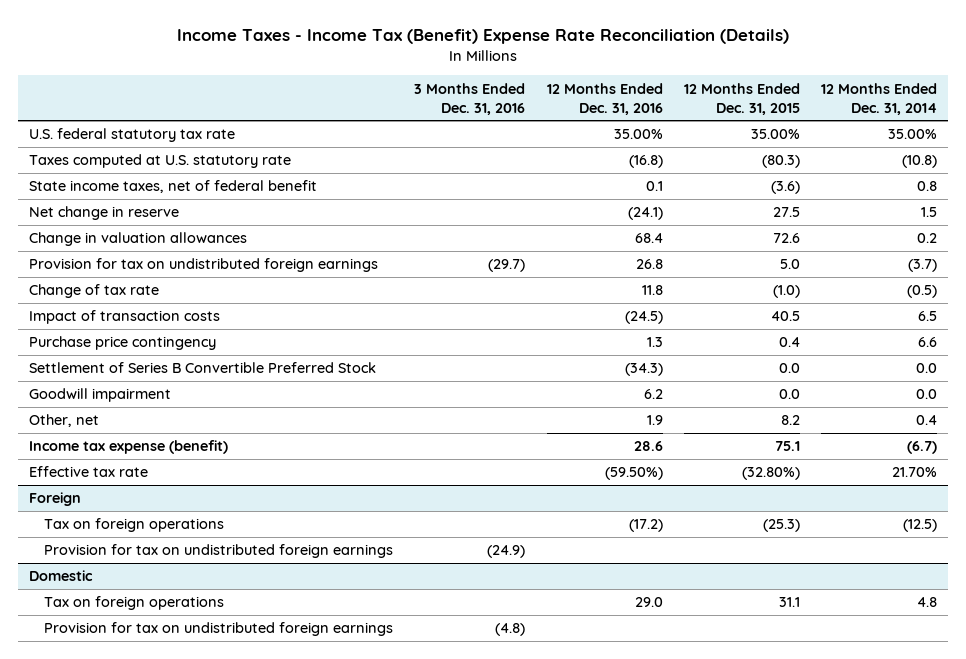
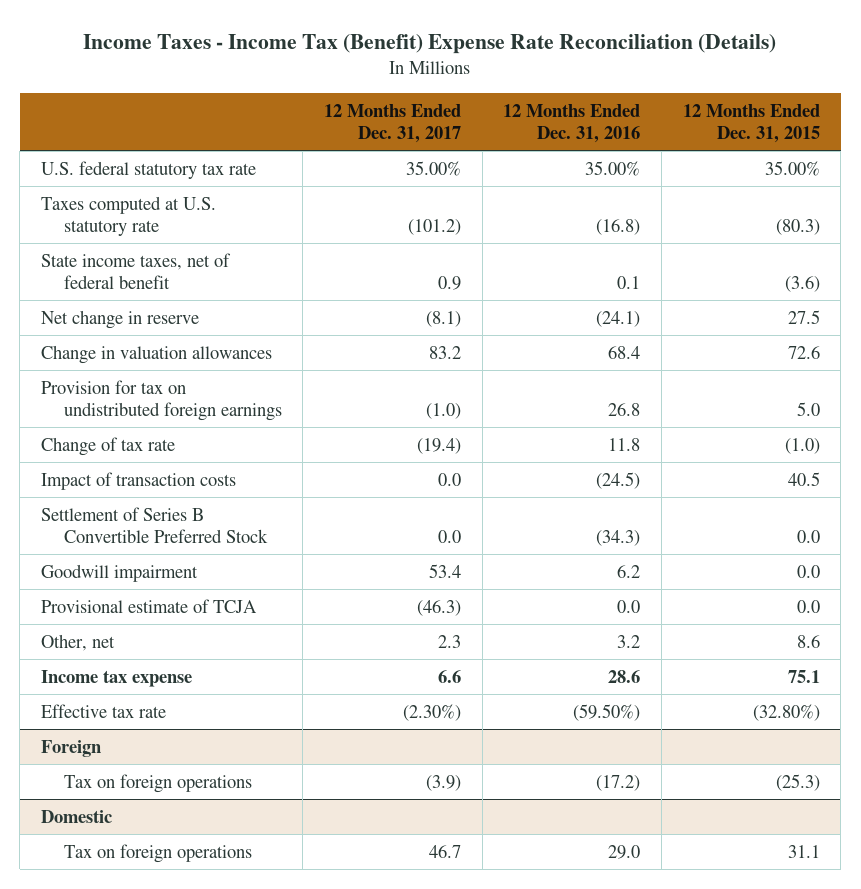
- | 3 Months Ended Dec. 31, 2016 | 12 Months Ended Dec. 31, 2016 | 12 Months Ended Dec. 31, 2015 | 12 Months Ended Dec. 31, 2014
+ | 12 Months Ended Dec. 31, 2017 | 12 Months Ended Dec. 31, 2016 | 12 Months Ended Dec. 31, 2015
- Purchase price contingency | | 1.3 | 0.4 | 6.6
- Other, net | | 1.9 | 8.2 | 0.4
- Income tax expense (benefit) | | 28.6 | 75.1 | (6.7)
+ Provisional estimate of TCJA | (46.3) | 0.0 | 0.0
+ Other, net | 2.3 | 3.2 | 8.6
+ Income tax expense | 6.6 | 28.6 | 75.1
@ Foreign
- Provision for tax on undistributed foreign earnings | (24.9) | | |
@ Domestic
- Provision for tax on undistributed foreign earnings | (4.8) | | |

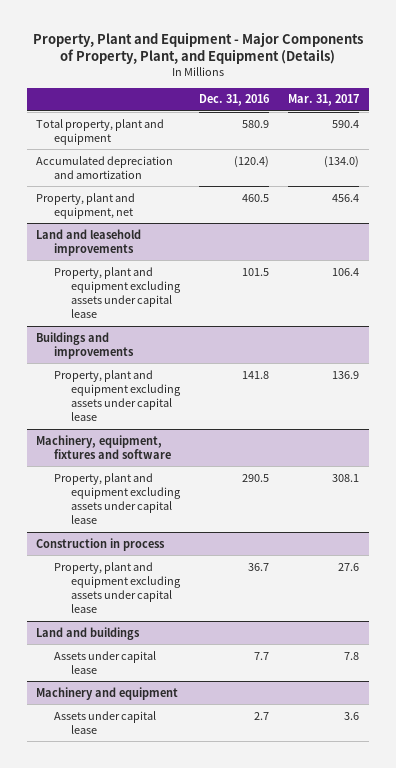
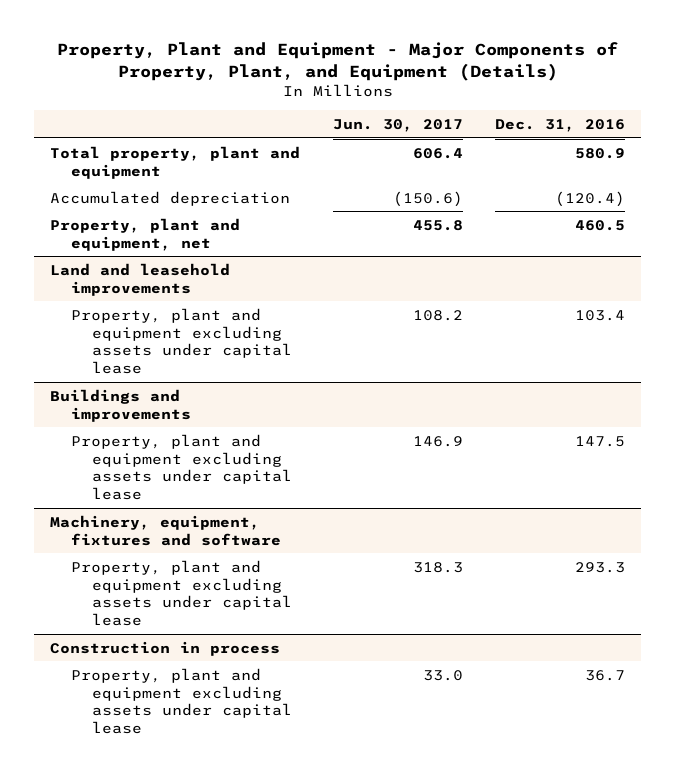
- | Dec. 31, 2016 | Mar. 31, 2017
+ | Jun. 30, 2017 | Dec. 31, 2016
- Accumulated depreciation and amortization | (120.4) | (134.0)
+ Accumulated depreciation | (150.6) | (120.4)
@ Land and leasehold improvements
- Property, plant and equipment excluding assets under capital lease | 101.5 | 106.4
+ Property, plant and equipment excluding assets under capital lease | 108.2 | 103.4
@ Buildings and improvements
- Property, plant and equipment excluding assets under capital lease | 141.8 | 136.9
+ Property, plant and equipment excluding assets under capital lease | 146.9 | 147.5
@ Machinery, equipment, fixtures and software
- Property, plant and equipment excluding assets under capital lease | 290.5 | 308.1
+ Property, plant and equipment excluding assets under capital lease | 318.3 | 293.3
- Land and buildings
- Assets under capital lease | 7.7 | 7.8
- Machinery and equipment
- Assets under capital lease | 2.7 | 3.6

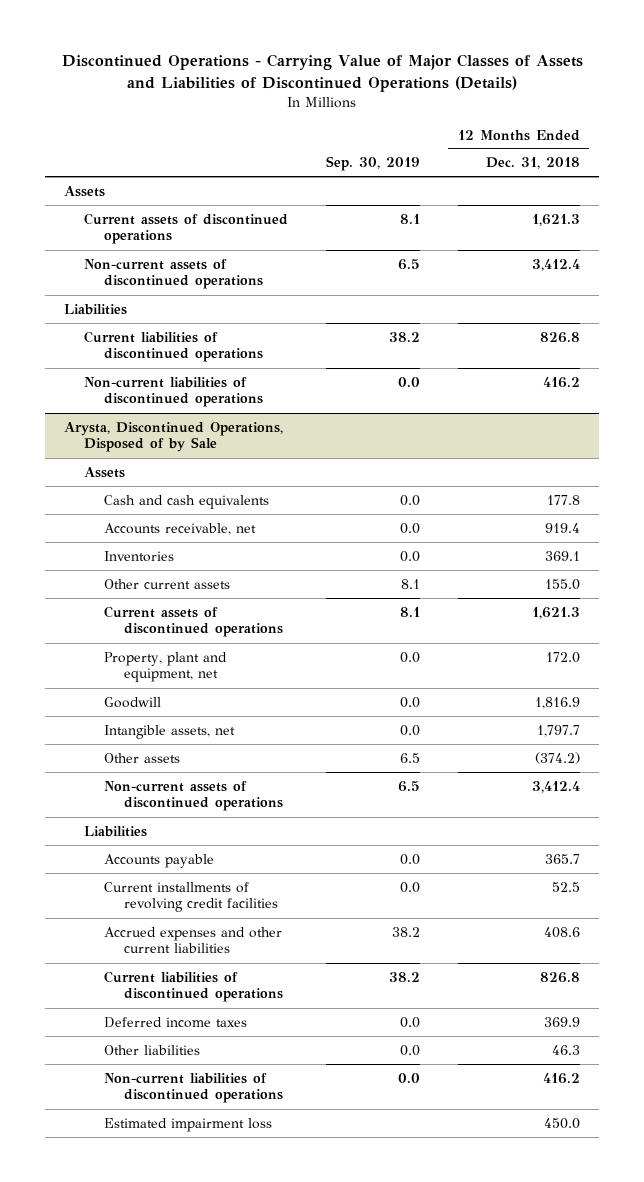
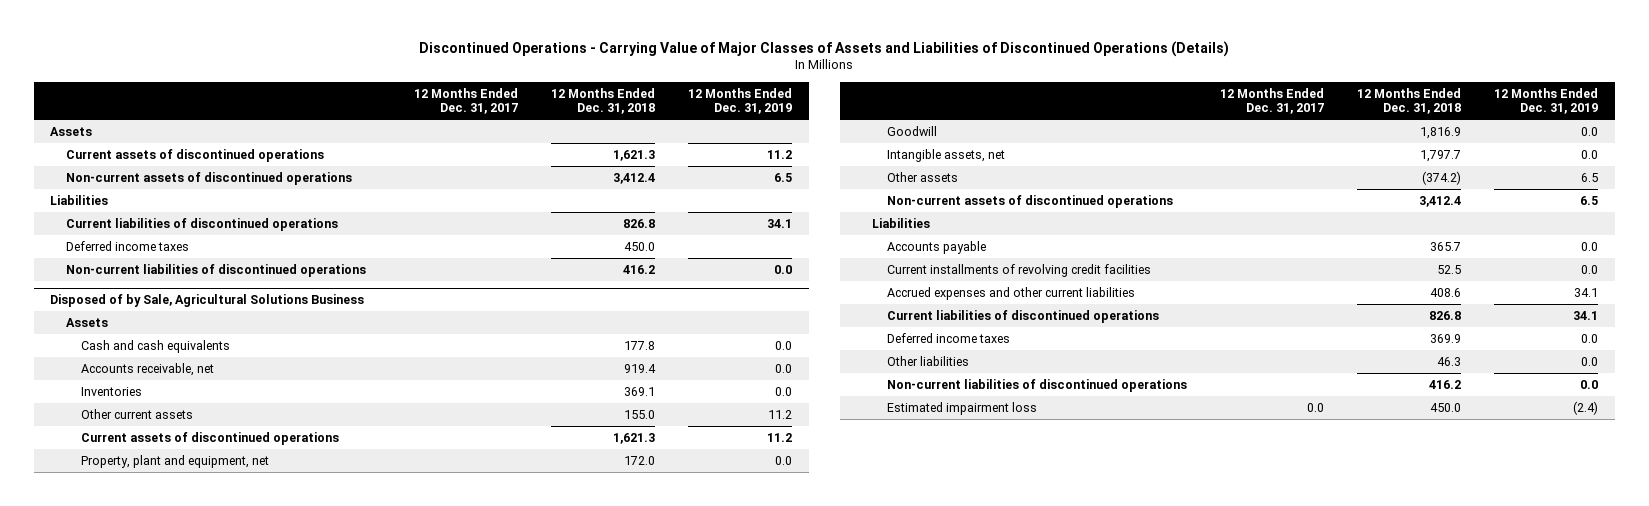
- | Sep. 30, 2019 | 12 Months Ended Dec. 31, 2018
+ | 12 Months Ended Dec. 31, 2017 | 12 Months Ended Dec. 31, 2018 | 12 Months Ended Dec. 31, 2019
+ Deferred income taxes | | 450.0 |
- Arysta, Discontinued Operations, Disposed of by Sale
+ Disposed of by Sale, Agricultural Solutions Business

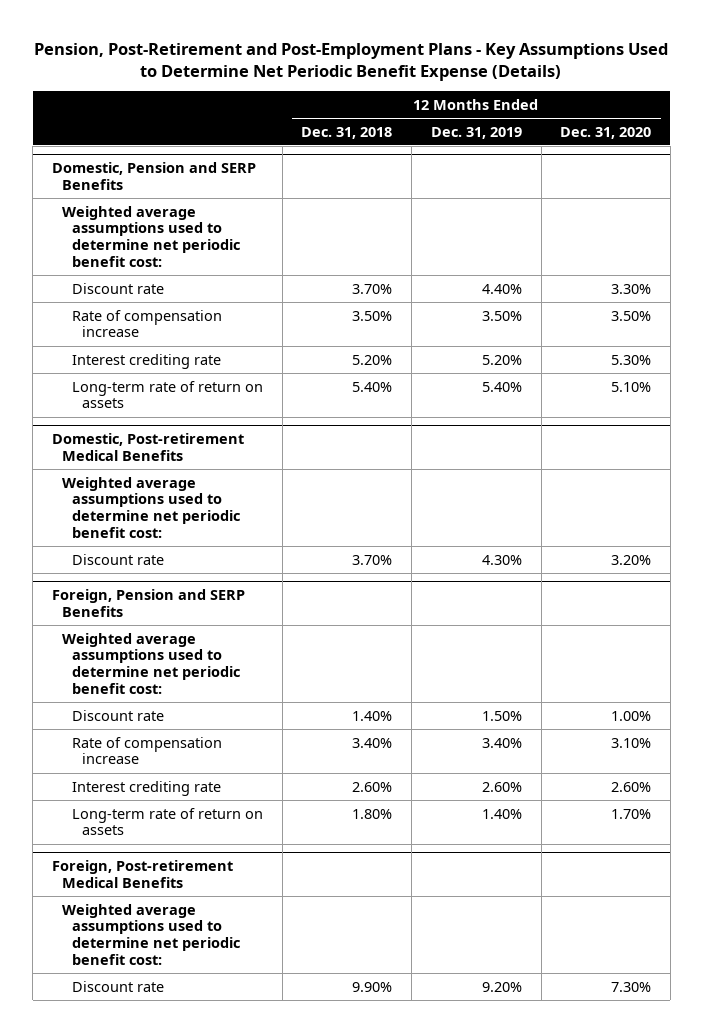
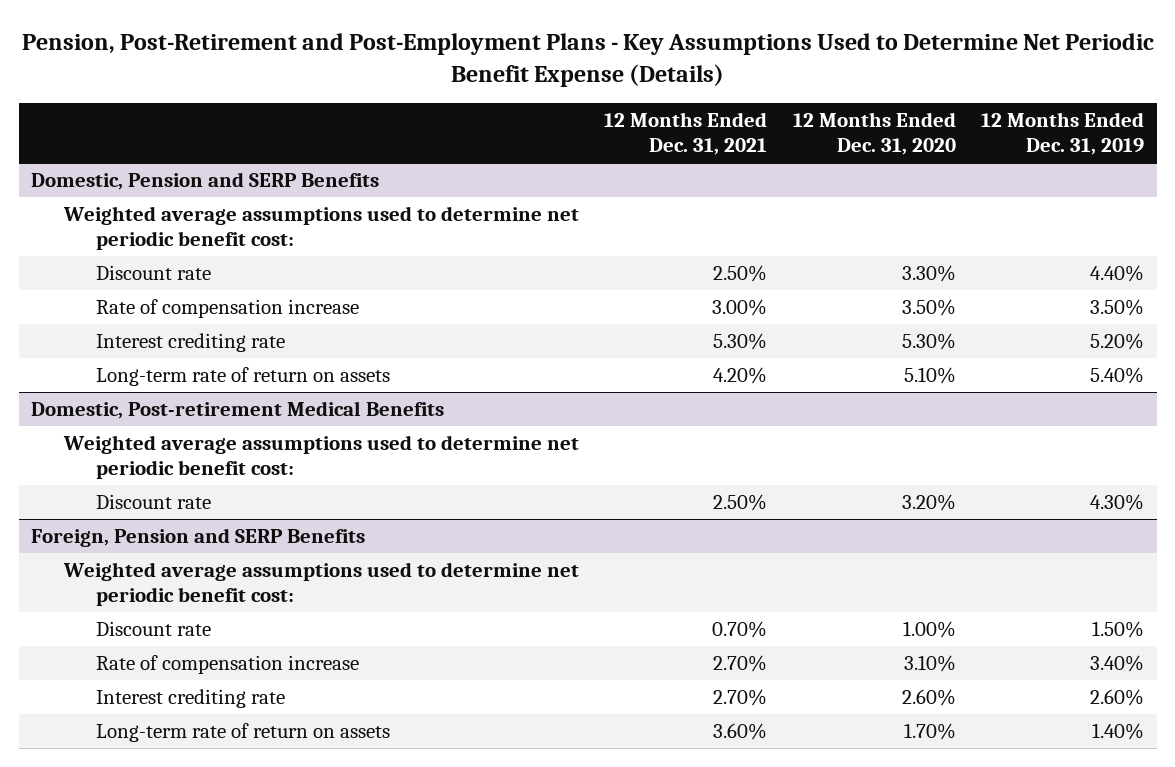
- | 12 Months Ended Dec. 31, 2018 | 12 Months Ended Dec. 31, 2019 | 12 Months Ended Dec. 31, 2020
+ | 12 Months Ended Dec. 31, 2021 | 12 Months Ended Dec. 31, 2020 | 12 Months Ended Dec. 31, 2019
- Foreign, Post-retirement Medical Benefits
- Weighted average assumptions used to determine net periodic benefit cost:
- Discount rate | 9.90% | 9.20% | 7.30%

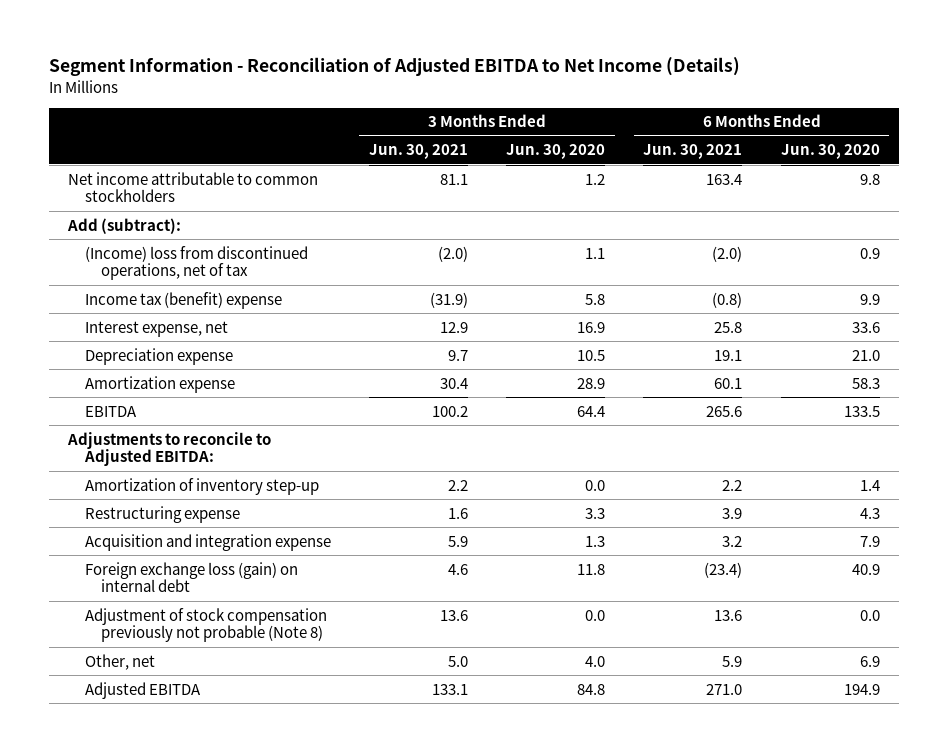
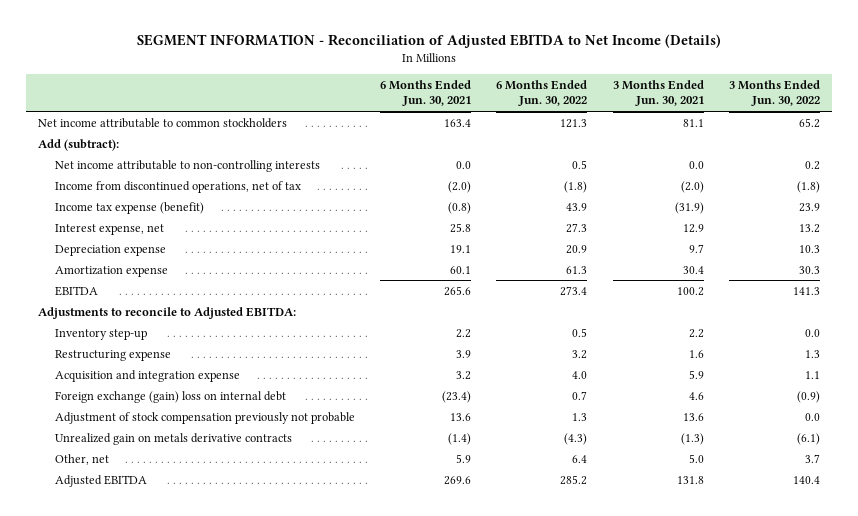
- Segment Information - Reconciliation of Adjusted EBITDA to Net Income (Details)
+ SEGMENT INFORMATION - Reconciliation of Adjusted EBITDA to Net Income (Details)
- | 3 Months Ended Jun. 30, 2021 | 3 Months Ended Jun. 30, 2020 | 6 Months Ended Jun. 30, 2021 | 6 Months Ended Jun. 30, 2020
+ | 6 Months Ended Jun. 30, 2021 | 6 Months Ended Jun. 30, 2022 | 3 Months Ended Jun. 30, 2021 | 3 Months Ended Jun. 30, 2022
- (Income) loss from discontinued operations, net of tax | (2.0) | 1.1 | (2.0) | 0.9
- Income tax (benefit) expense | (31.9) | 5.8 | (0.8) | 9.9
+ Net income attributable to non-controlling interests | 0.0 | 0.5 | 0.0 | 0.2
+ Income from discontinued operations, net of tax | (2.0) | (1.8) | (2.0) | (1.8)
+ Income tax expense (benefit) | (0.8) | 43.9 | (31.9) | 23.9
- Amortization of inventory step-up | 2.2 | 0.0 | 2.2 | 1.4
+ Inventory step-up | 2.2 | 0.5 | 2.2 | 0.0
- Foreign exchange loss (gain) on internal debt | 4.6 | 11.8 | (23.4) | 40.9
- Adjustment of stock compensation previously not probable (Note 8) | 13.6 | 0.0 | 13.6 | 0.0
+ Foreign exchange (gain) loss on internal debt | (23.4) | 0.7 | 4.6 | (0.9)
+ Adjustment of stock compensation previously not probable | 13.6 | 1.3 | 13.6 | 0.0
+ Unrealized gain on metals derivative contracts | (1.4) | (4.3) | (1.3) | (6.1)
- Adjusted EBITDA | 133.1 | 84.8 | 271.0 | 194.9
+ Adjusted EBITDA | 269.6 | 285.2 | 131.8 | 140.4

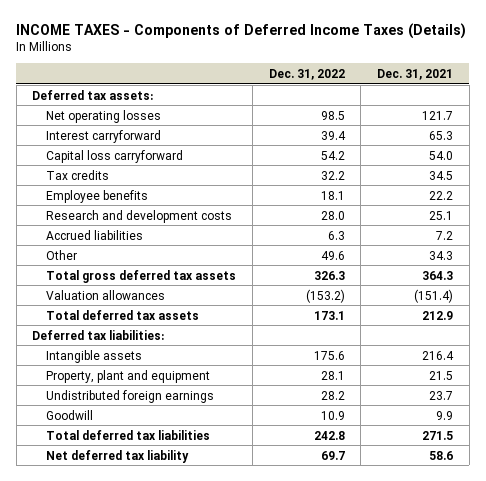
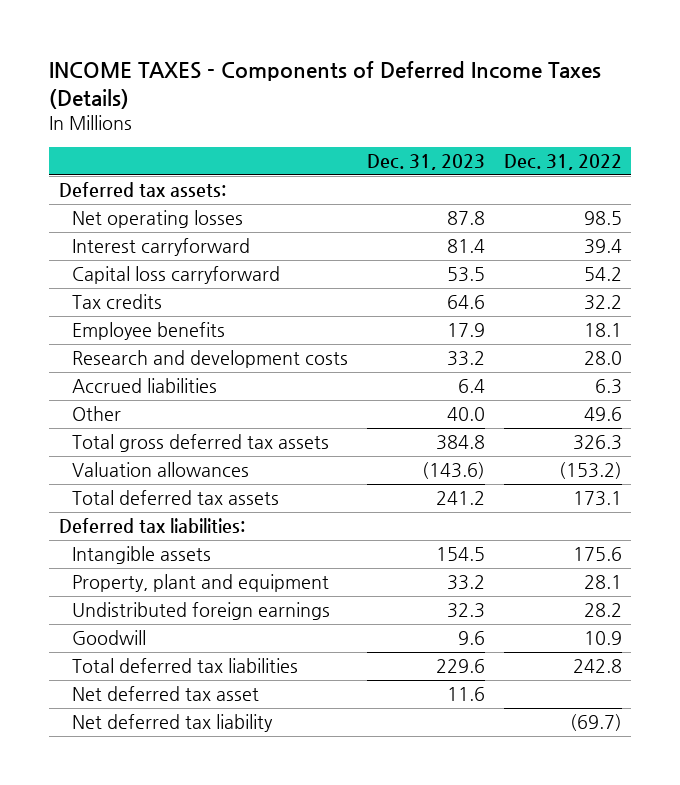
- | Dec. 31, 2022 | Dec. 31, 2021
+ | Dec. 31, 2023 | Dec. 31, 2022
- Net deferred tax liability | 69.7 | 58.6
+ Net deferred tax asset | 11.6 |
+ Net deferred tax liability | | (69.7)

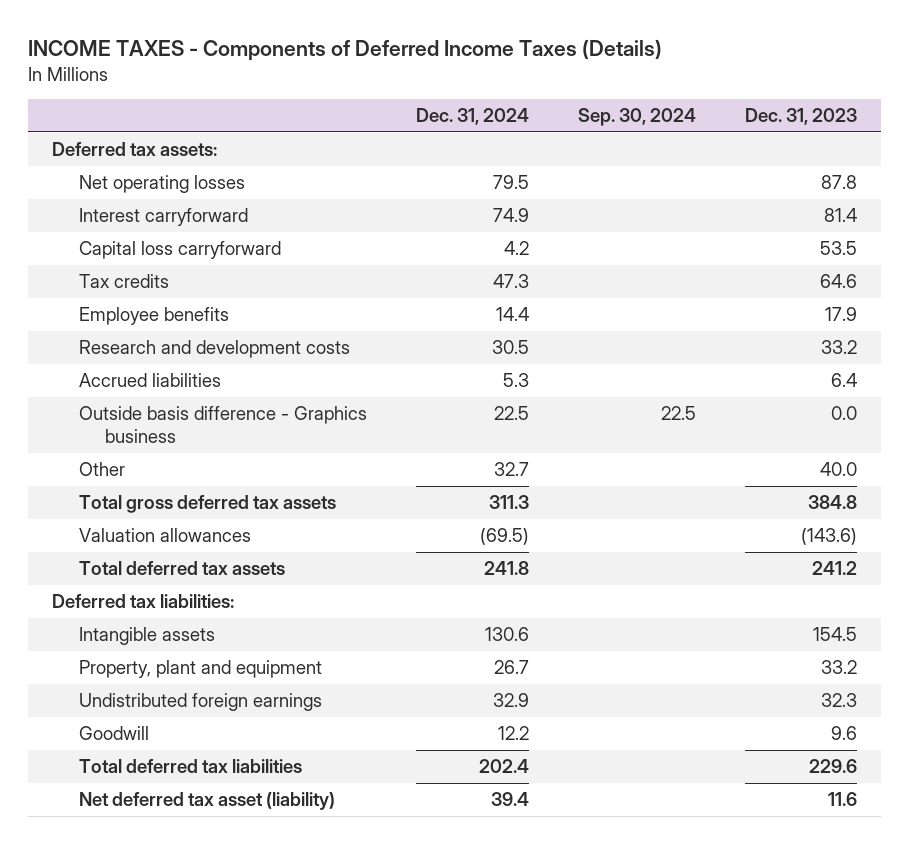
- | Dec. 31, 2023 | Dec. 31, 2022
+ | Dec. 31, 2024 | Sep. 30, 2024 | Dec. 31, 2023
+ Outside basis difference - Graphics business | 22.5 | 22.5 | 0.0
- Net deferred tax asset | 11.6 |
- Net deferred tax liability | | (69.7)
+ Net deferred tax asset (liability) | 39.4 | | 11.6

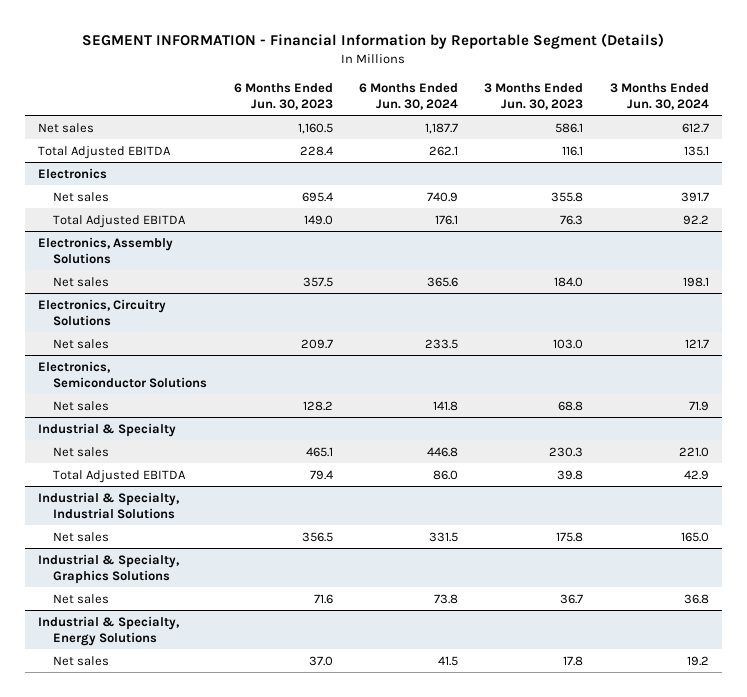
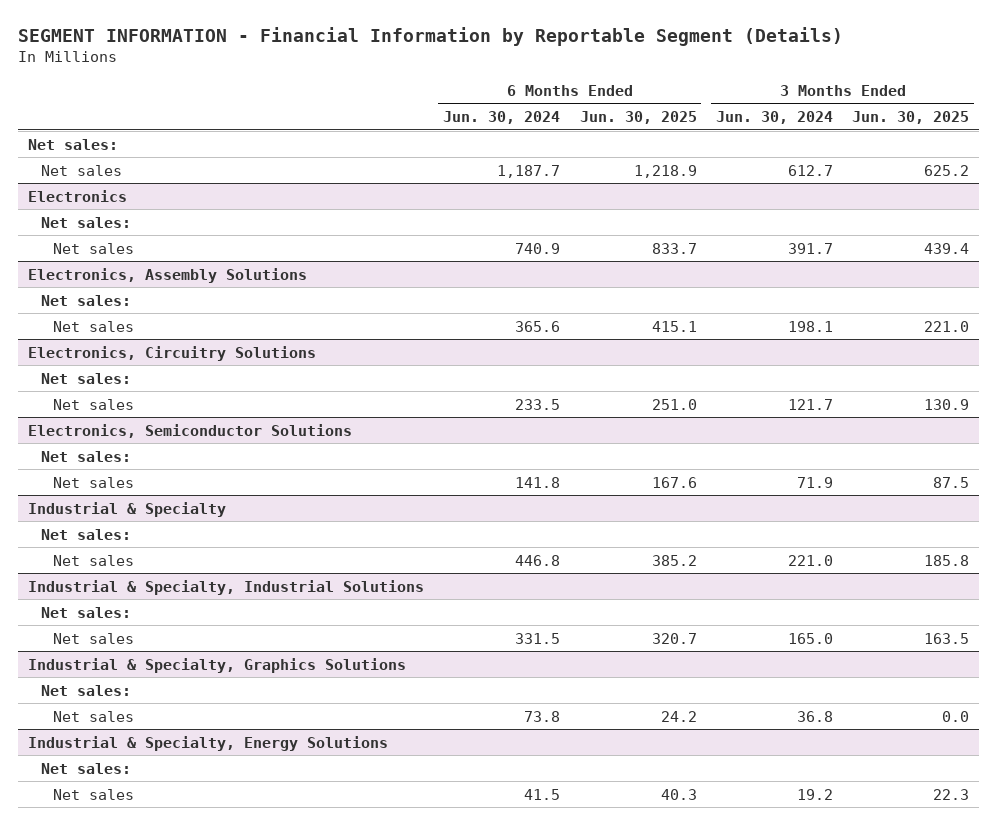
- | 6 Months Ended Jun. 30, 2023 | 6 Months Ended Jun. 30, 2024 | 3 Months Ended Jun. 30, 2023 | 3 Months Ended Jun. 30, 2024
+ | 6 Months Ended Jun. 30, 2024 | 6 Months Ended Jun. 30, 2025 | 3 Months Ended Jun. 30, 2024 | 3 Months Ended Jun. 30, 2025
+ Net sales:
- Total Adjusted EBITDA | 228.4 | 262.1 | 116.1 | 135.1
@ Electronics
+ Net sales:
- Total Adjusted EBITDA | 149.0 | 176.1 | 76.3 | 92.2
@ Electronics, Assembly Solutions
+ Net sales:
@ Electronics, Circuitry Solutions
+ Net sales:
@ Electronics, Semiconductor Solutions
+ Net sales:
@ Industrial & Specialty
+ Net sales:
- Total Adjusted EBITDA | 79.4 | 86.0 | 39.8 | 42.9
@ Industrial & Specialty, Industrial Solutions
+ Net sales:
@ Industrial & Specialty, Graphics Solutions
+ Net sales:
@ Industrial & Specialty, Energy Solutions
+ Net sales:

